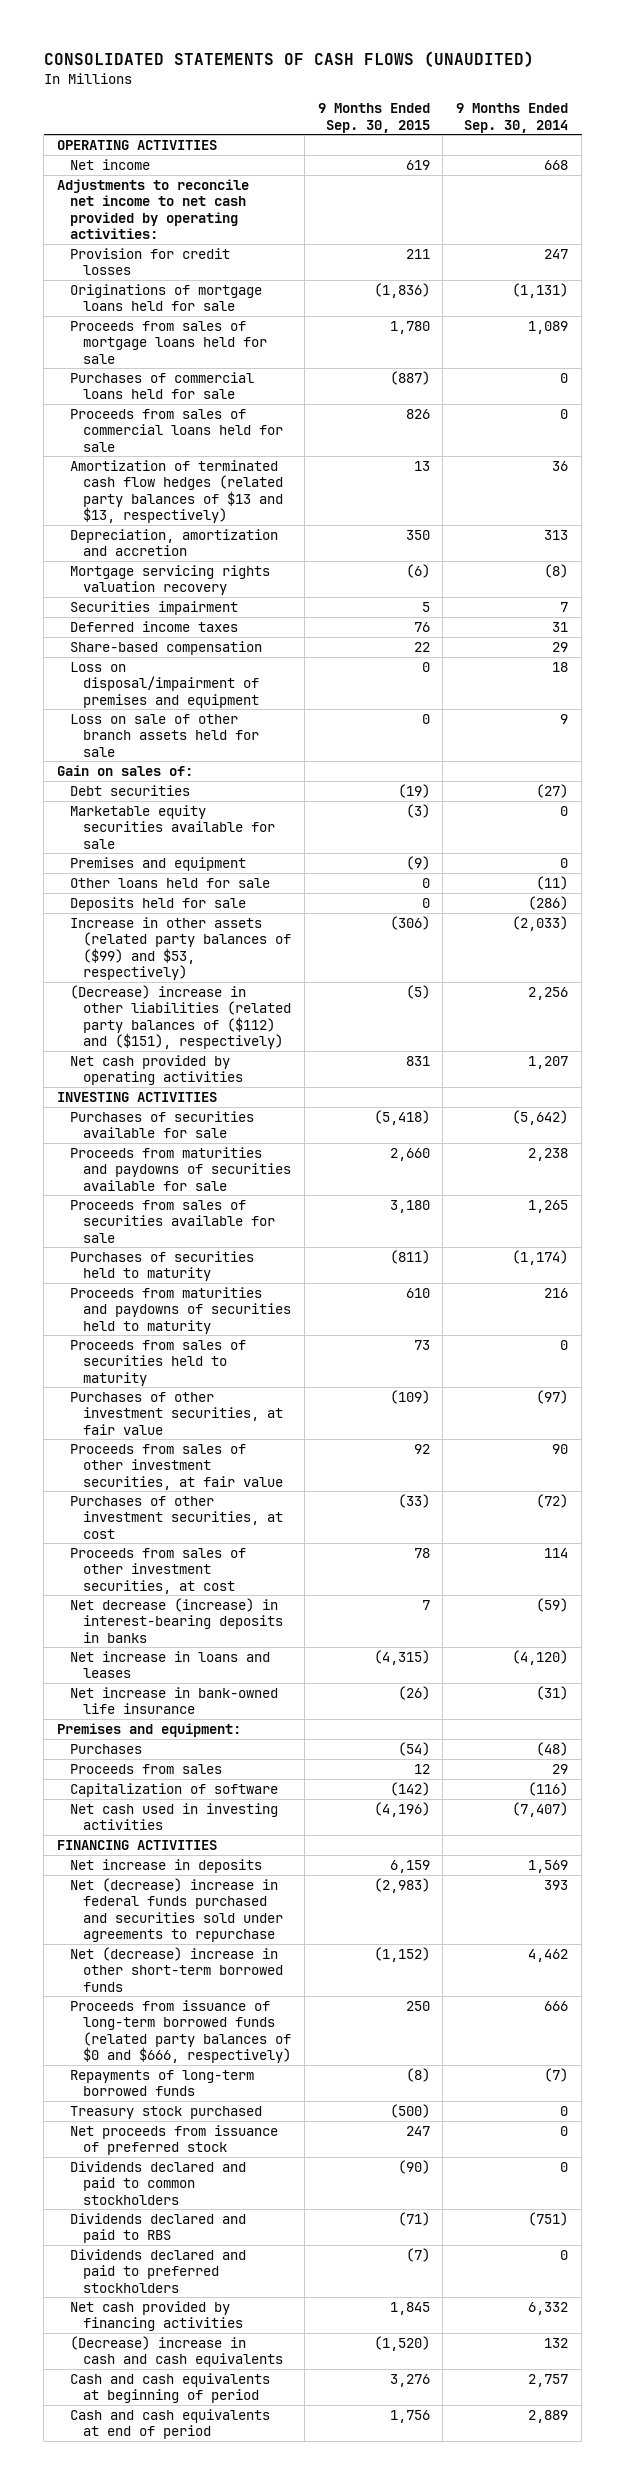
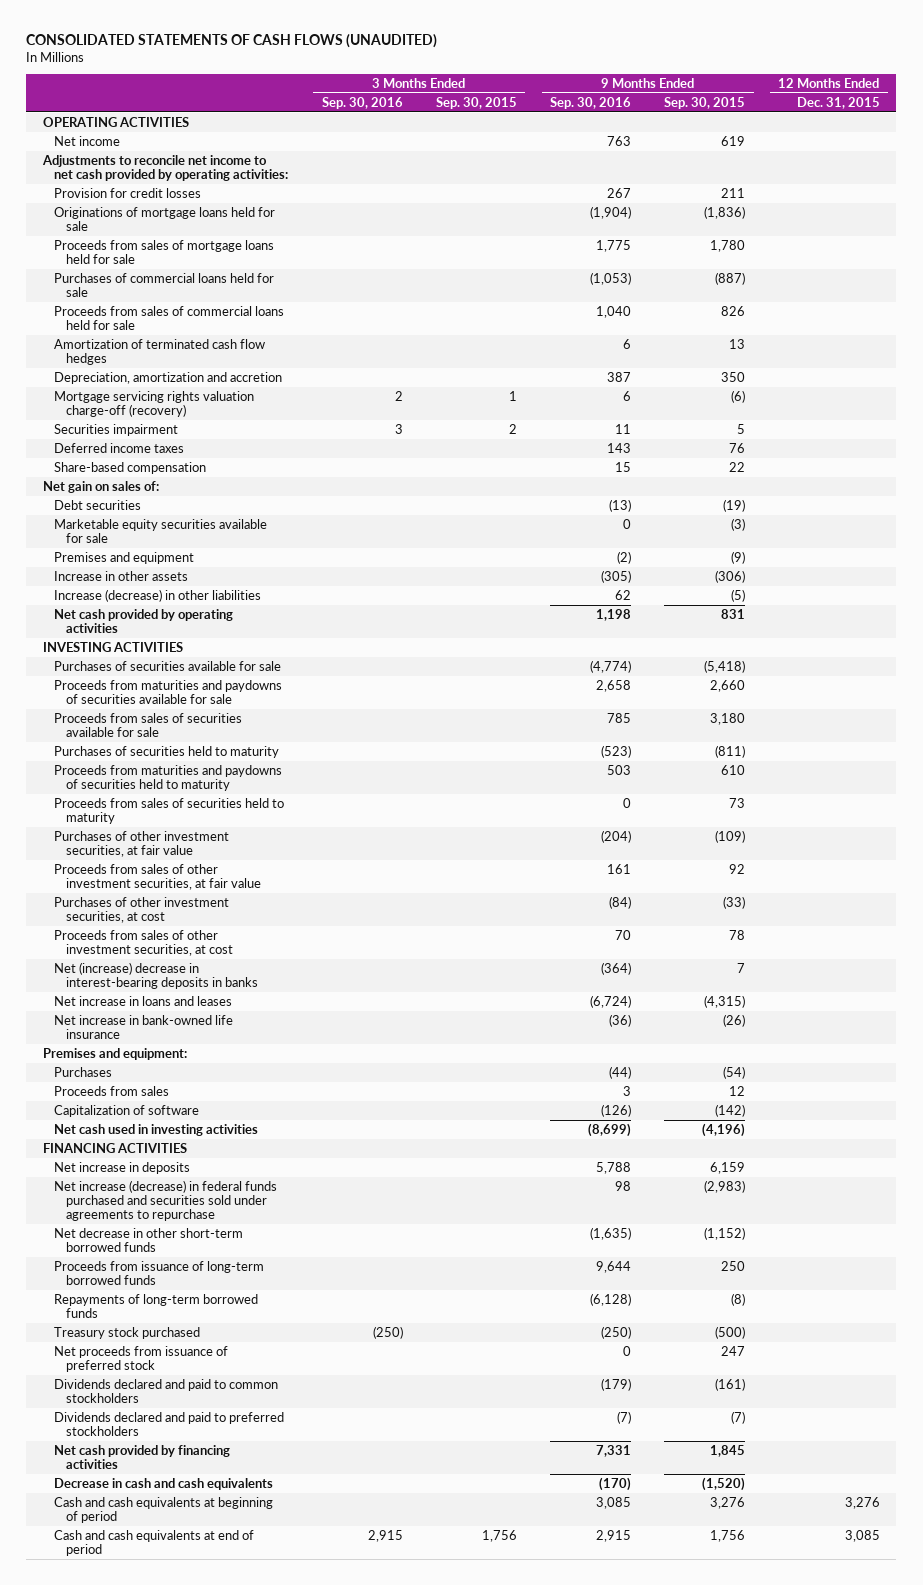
- | 9 Months Ended Sep. 30, 2015 | 9 Months Ended Sep. 30, 2014
+ | 3 Months Ended Sep. 30, 2016 | 3 Months Ended Sep. 30, 2015 | 9 Months Ended Sep. 30, 2016 | 9 Months Ended Sep. 30, 2015 | 12 Months Ended Dec. 31, 2015
- Amortization of terminated cash flow hedges (related party balances of $13 and $13, respectively) | 13 | 36
+ Amortization of terminated cash flow hedges | | | 6 | 13 |
- Mortgage servicing rights valuation recovery | (6) | (8)
+ Mortgage servicing rights valuation charge-off (recovery) | 2 | 1 | 6 | (6) |
- Loss on disposal/impairment of premises and equipment | 0 | 18
- Loss on sale of other branch assets held for sale | 0 | 9
- Gain on sales of:
+ Net gain on sales of:
- Other loans held for sale | 0 | (11)
- Deposits held for sale | 0 | (286)
- Increase in other assets (related party balances of ($99) and $53, respectively) | (306) | (2,033)
- (Decrease) increase in other liabilities (related party balances of ($112) and ($151), respectively) | (5) | 2,256
+ Increase in other assets | | | (305) | (306) |
+ Increase (decrease) in other liabilities | | | 62 | (5) |
- Net decrease (increase) in interest-bearing deposits in banks | 7 | (59)
+ Net (increase) decrease in interest-bearing deposits in banks | | | (364) | 7 |
- Net (decrease) increase in federal funds purchased and securities sold under agreements to repurchase | (2,983) | 393
- Net (decrease) increase in other short-term borrowed funds | (1,152) | 4,462
- Proceeds from issuance of long-term borrowed funds (related party balances of $0 and $666, respectively) | 250 | 666
+ Net increase (decrease) in federal funds purchased and securities sold under agreements to repurchase | | | 98 | (2,983) |
+ Net decrease in other short-term borrowed funds | | | (1,635) | (1,152) |
+ Proceeds from issuance of long-term borrowed funds | | | 9,644 | 250 |
- Dividends declared and paid to common stockholders | (90) | 0
- Dividends declared and paid to RBS | (71) | (751)
+ Dividends declared and paid to common stockholders | | | (179) | (161) |
- (Decrease) increase in cash and cash equivalents | (1,520) | 132
+ Decrease in cash and cash equivalents | | | (170) | (1,520) |

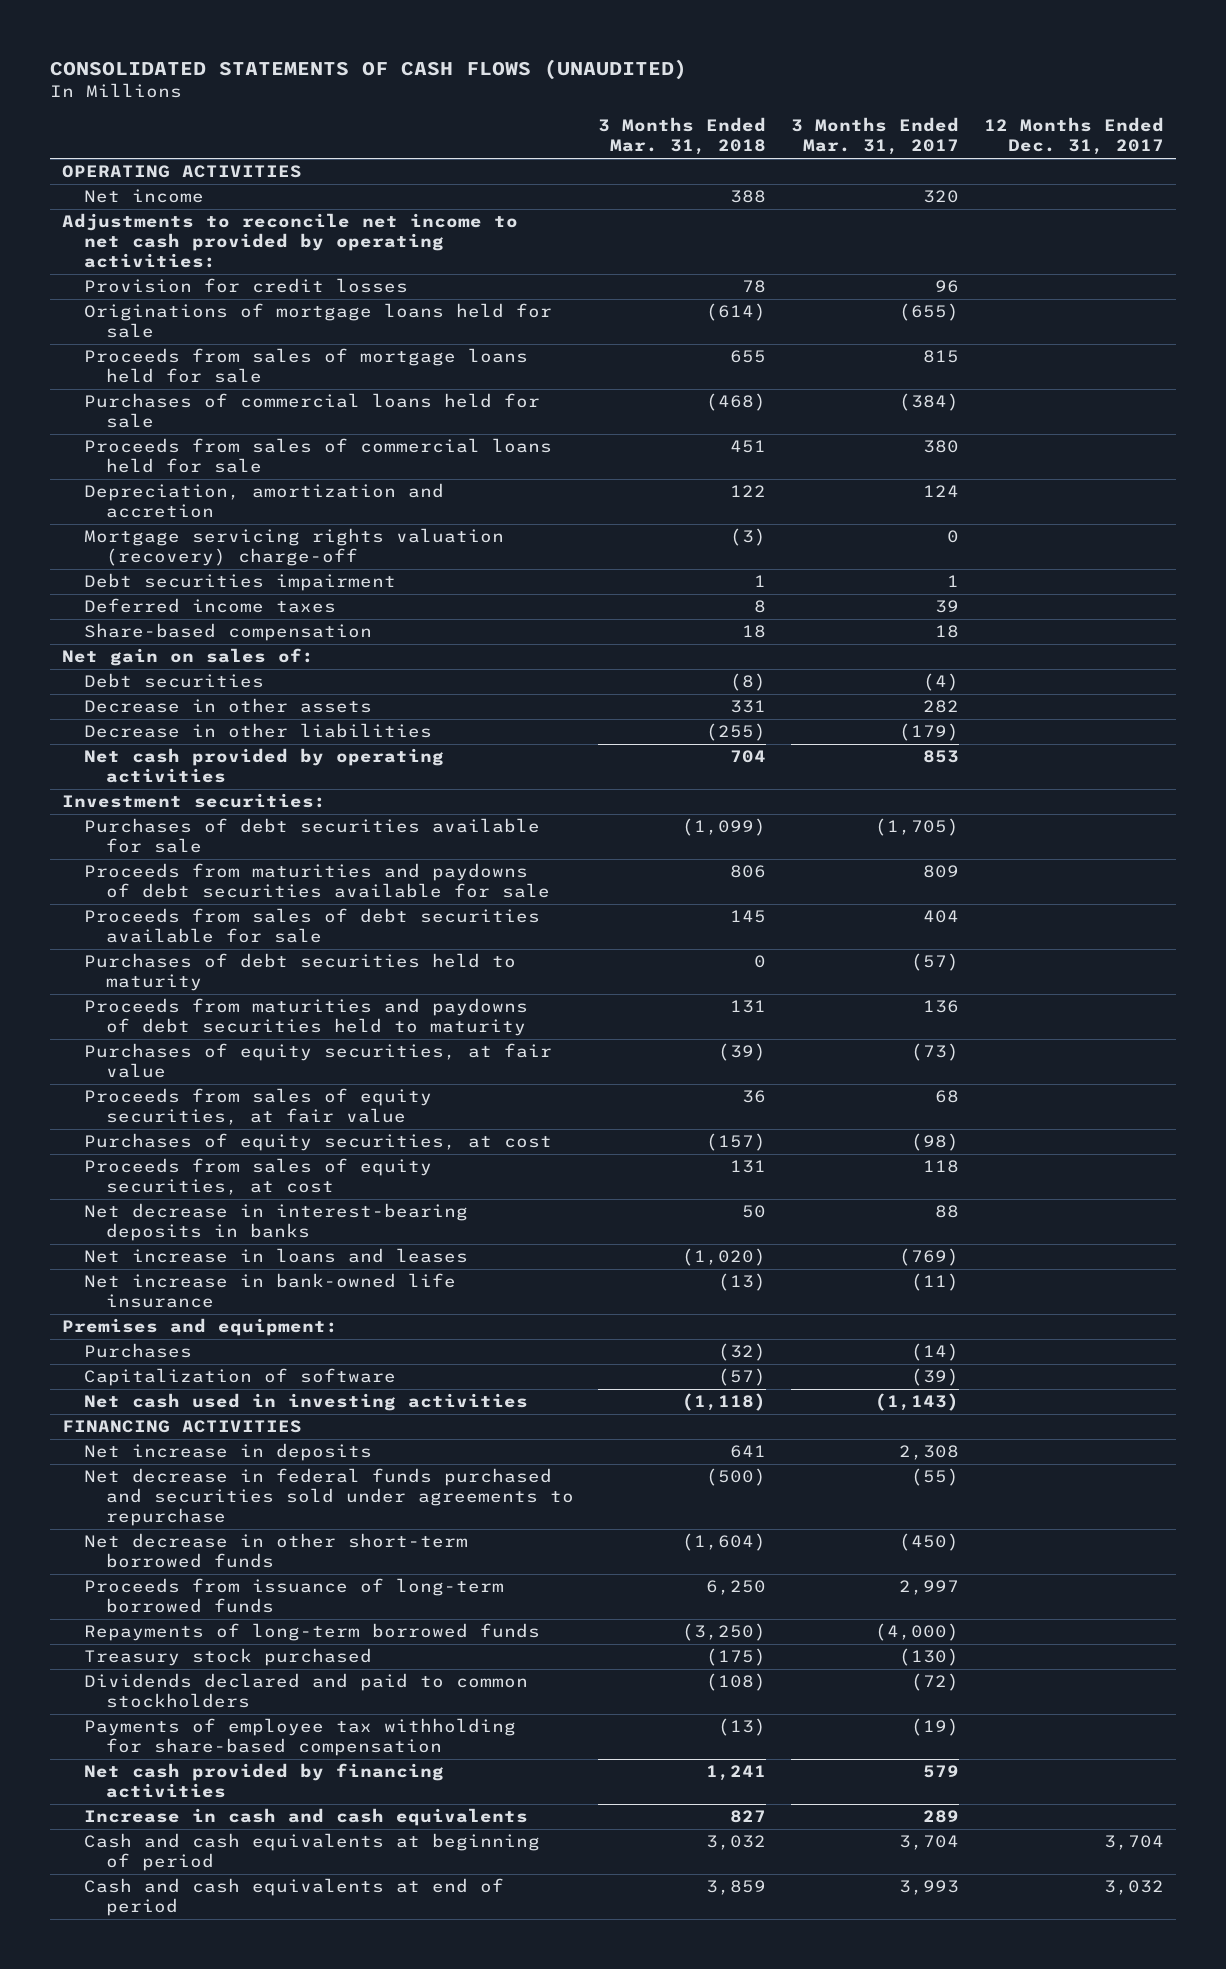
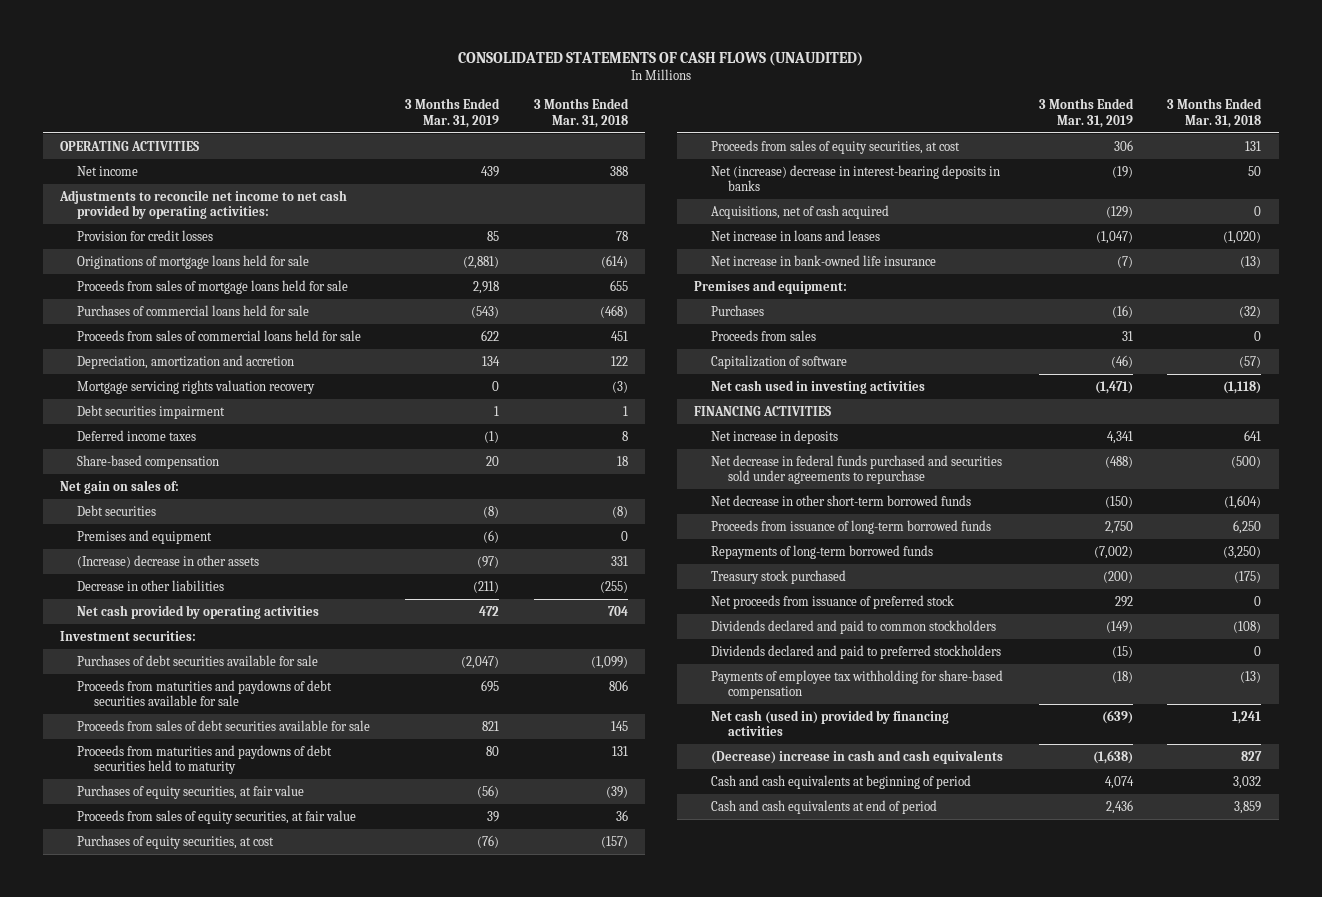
- | 3 Months Ended Mar. 31, 2018 | 3 Months Ended Mar. 31, 2017 | 12 Months Ended Dec. 31, 2017
+ | 3 Months Ended Mar. 31, 2019 | 3 Months Ended Mar. 31, 2018
- Mortgage servicing rights valuation (recovery) charge-off | (3) | 0 |
+ Mortgage servicing rights valuation recovery | 0 | (3)
- Decrease in other assets | 331 | 282 |
+ Premises and equipment | (6) | 0
+ (Increase) decrease in other assets | (97) | 331
- Purchases of debt securities held to maturity | 0 | (57) |
- Net decrease in interest-bearing deposits in banks | 50 | 88 |
+ Net (increase) decrease in interest-bearing deposits in banks | (19) | 50
+ Acquisitions, net of cash acquired | (129) | 0
+ Proceeds from sales | 31 | 0
+ Net proceeds from issuance of preferred stock | 292 | 0
+ Dividends declared and paid to preferred stockholders | (15) | 0
- Net cash provided by financing activities | 1,241 | 579 |
- Increase in cash and cash equivalents | 827 | 289 |
+ Net cash (used in) provided by financing activities | (639) | 1,241
+ (Decrease) increase in cash and cash equivalents | (1,638) | 827

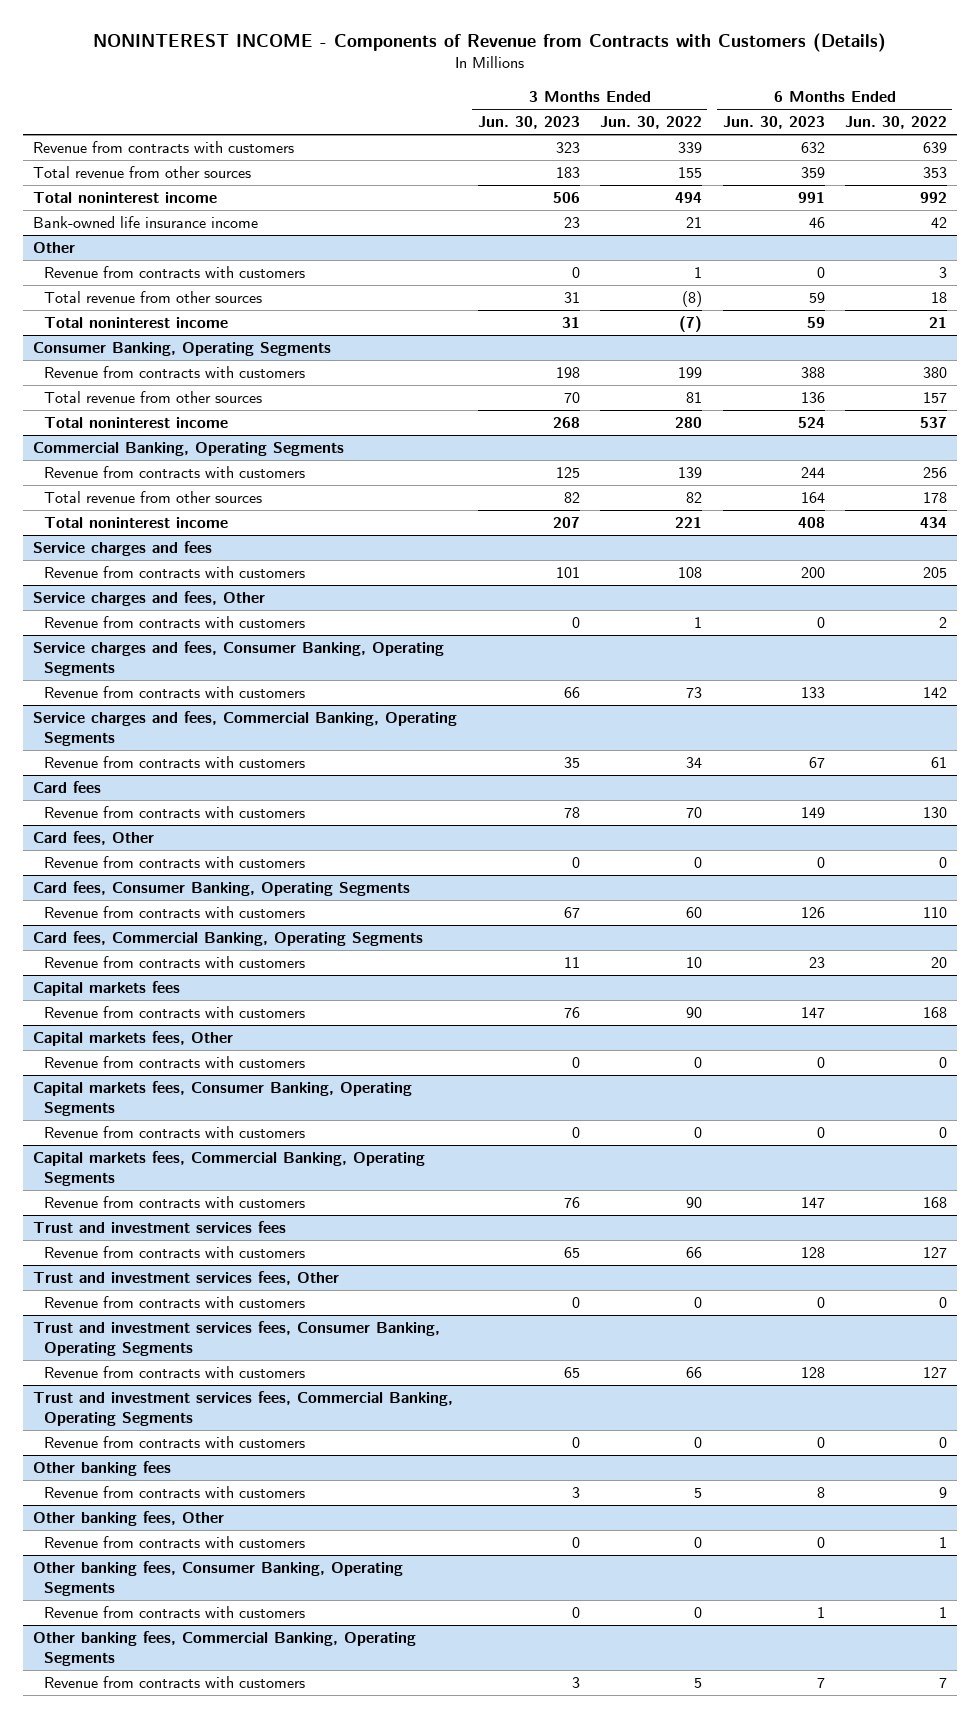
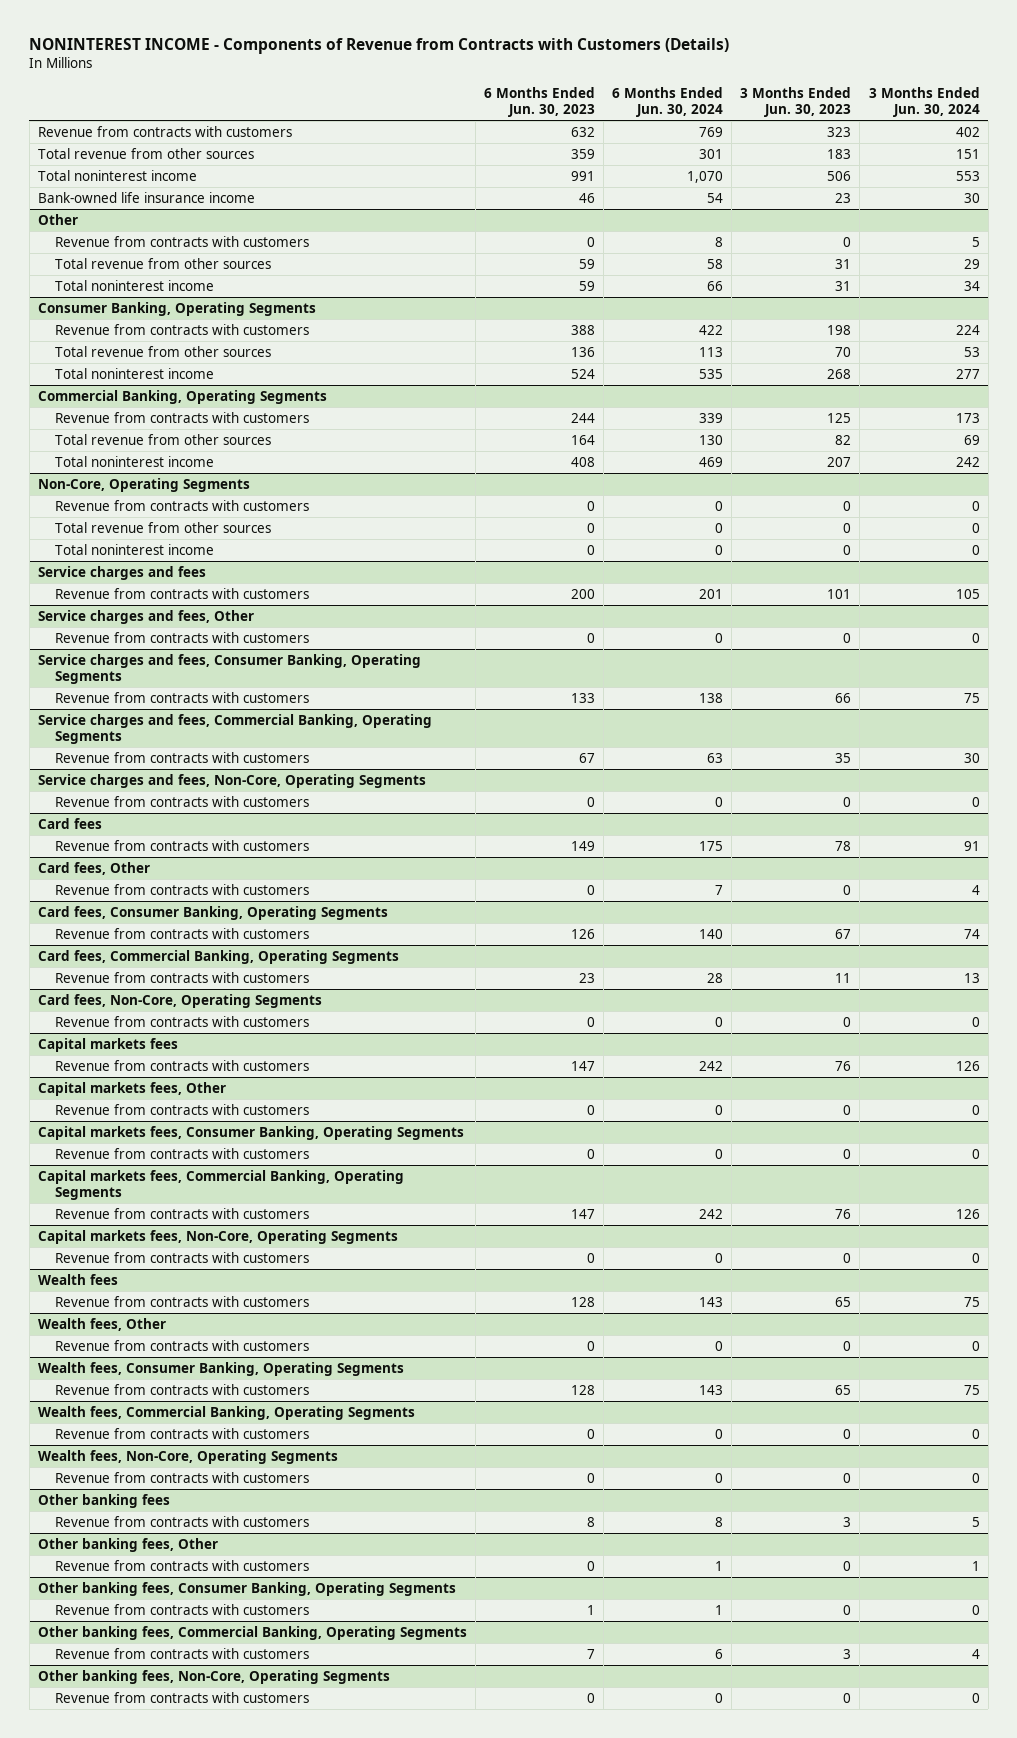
- | 3 Months Ended Jun. 30, 2023 | 3 Months Ended Jun. 30, 2022 | 6 Months Ended Jun. 30, 2023 | 6 Months Ended Jun. 30, 2022
+ | 6 Months Ended Jun. 30, 2023 | 6 Months Ended Jun. 30, 2024 | 3 Months Ended Jun. 30, 2023 | 3 Months Ended Jun. 30, 2024
+ Non-Core, Operating Segments
+ Revenue from contracts with customers | 0 | 0 | 0 | 0
+ Total revenue from other sources | 0 | 0 | 0 | 0
+ Total noninterest income | 0 | 0 | 0 | 0
+ Service charges and fees, Non-Core, Operating Segments
+ Revenue from contracts with customers | 0 | 0 | 0 | 0
+ Card fees, Non-Core, Operating Segments
+ Revenue from contracts with customers | 0 | 0 | 0 | 0
- Trust and investment services fees
+ Capital markets fees, Non-Core, Operating Segments
+ Revenue from contracts with customers | 0 | 0 | 0 | 0
+ Wealth fees
- Trust and investment services fees, Other
+ Wealth fees, Other
- Trust and investment services fees, Consumer Banking, Operating Segments
+ Wealth fees, Consumer Banking, Operating Segments
- Trust and investment services fees, Commercial Banking, Operating Segments
+ Wealth fees, Commercial Banking, Operating Segments
+ Wealth fees, Non-Core, Operating Segments
+ Revenue from contracts with customers | 0 | 0 | 0 | 0
+ Other banking fees, Non-Core, Operating Segments
+ Revenue from contracts with customers | 0 | 0 | 0 | 0

